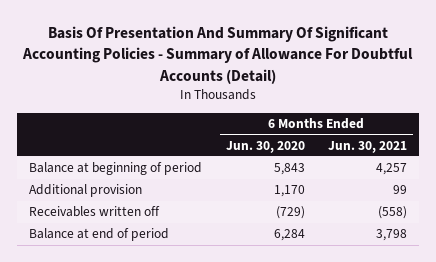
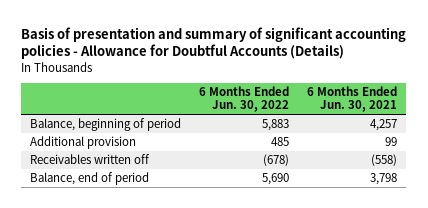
- Basis Of Presentation And Summary Of Significant Accounting Policies - Summary of Allowance For Doubtful Accounts (Detail)
+ Basis of presentation and summary of significant accounting policies - Allowance for Doubtful Accounts (Details)
- | 6 Months Ended Jun. 30, 2020 | 6 Months Ended Jun. 30, 2021
+ | 6 Months Ended Jun. 30, 2022 | 6 Months Ended Jun. 30, 2021
- Balance at beginning of period | 5,843 | 4,257
+ Balance, beginning of period | 5,883 | 4,257
- Balance at end of period | 6,284 | 3,798
+ Balance, end of period | 5,690 | 3,798

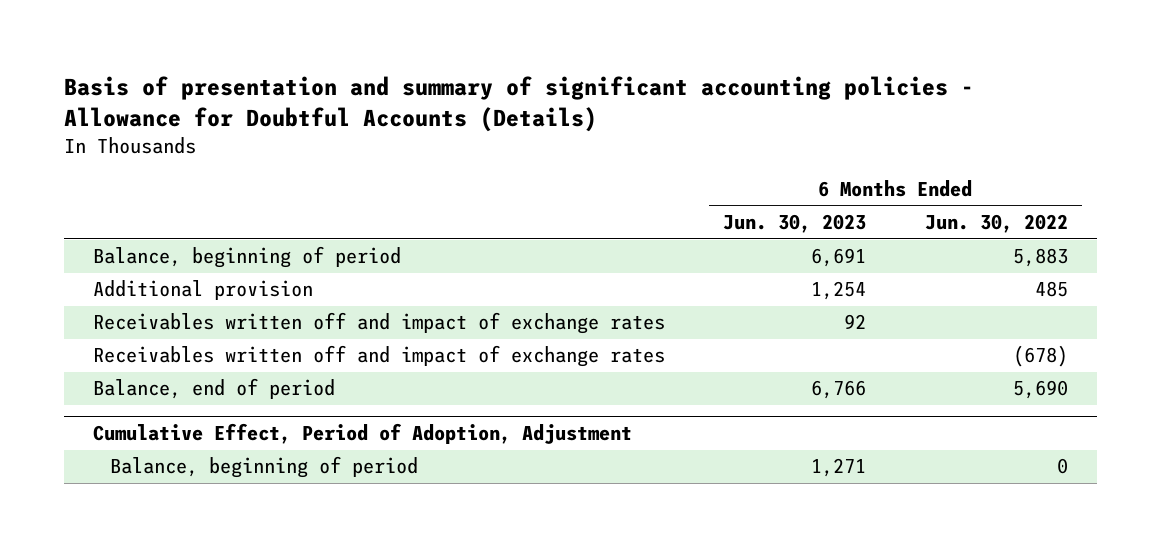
- | 6 Months Ended Jun. 30, 2022 | 6 Months Ended Jun. 30, 2021
+ | 6 Months Ended Jun. 30, 2023 | 6 Months Ended Jun. 30, 2022
- Receivables written off | (678) | (558)
+ Receivables written off and impact of exchange rates | 92 |
+ Receivables written off and impact of exchange rates | | (678)
+ Cumulative Effect, Period of Adoption, Adjustment
+ Balance, beginning of period | 1,271 | 0

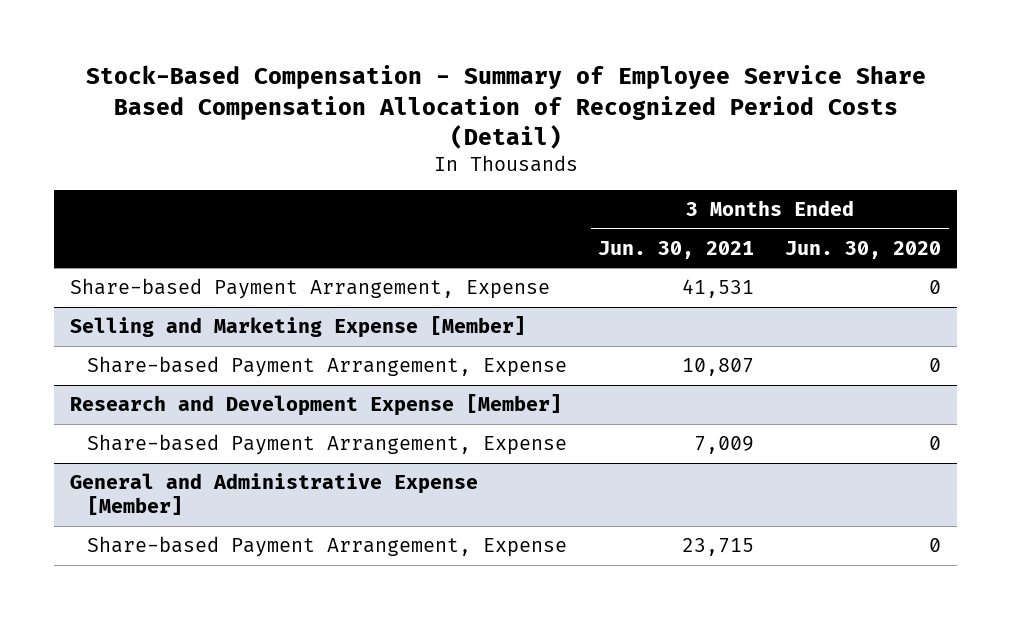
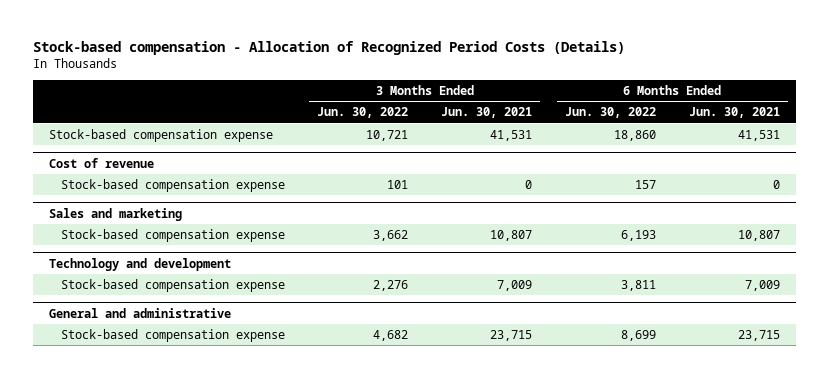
- Stock-Based Compensation - Summary of Employee Service Share Based Compensation Allocation of Recognized Period Costs (Detail)
+ Stock-based compensation - Allocation of Recognized Period Costs (Details)
- | 3 Months Ended Jun. 30, 2021 | 3 Months Ended Jun. 30, 2020
+ | 3 Months Ended Jun. 30, 2022 | 3 Months Ended Jun. 30, 2021 | 6 Months Ended Jun. 30, 2022 | 6 Months Ended Jun. 30, 2021
- Share-based Payment Arrangement, Expense | 41,531 | 0
- Selling and Marketing Expense [Member]
- Share-based Payment Arrangement, Expense | 10,807 | 0
- Research and Development Expense [Member]
- Share-based Payment Arrangement, Expense | 7,009 | 0
- General and Administrative Expense [Member]
- Share-based Payment Arrangement, Expense | 23,715 | 0
+ Stock-based compensation expense | 10,721 | 41,531 | 18,860 | 41,531
+ Cost of revenue
+ Stock-based compensation expense | 101 | 0 | 157 | 0
+ Sales and marketing
+ Stock-based compensation expense | 3,662 | 10,807 | 6,193 | 10,807
+ Technology and development
+ Stock-based compensation expense | 2,276 | 7,009 | 3,811 | 7,009
+ General and administrative
+ Stock-based compensation expense | 4,682 | 23,715 | 8,699 | 23,715

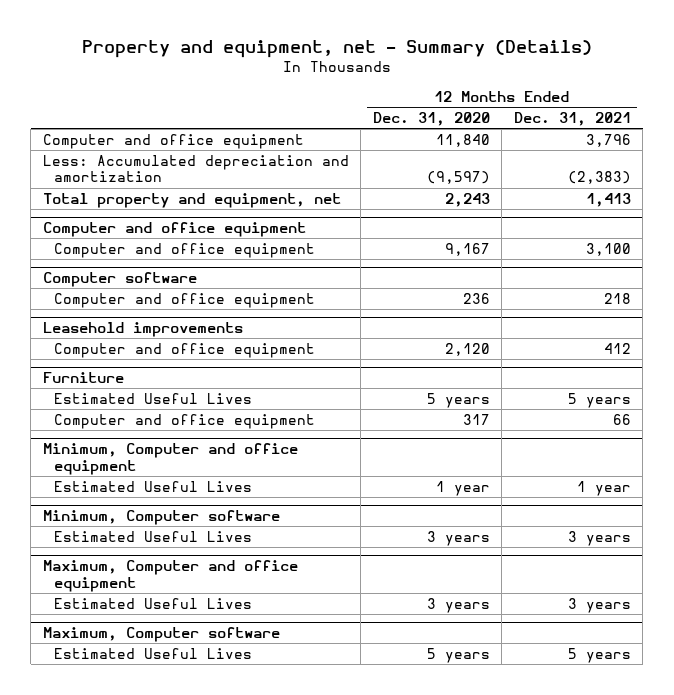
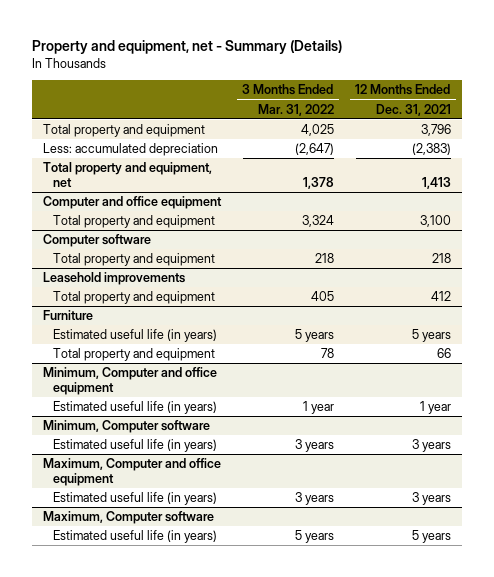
- | 12 Months Ended Dec. 31, 2020 | 12 Months Ended Dec. 31, 2021
+ | 3 Months Ended Mar. 31, 2022 | 12 Months Ended Dec. 31, 2021
- Computer and office equipment | 11,840 | 3,796
- Less: Accumulated depreciation and amortization | (9,597) | (2,383)
+ Total property and equipment | 4,025 | 3,796
+ Less: accumulated depreciation | (2,647) | (2,383)
@ Computer and office equipment
- Computer and office equipment | 9,167 | 3,100
+ Total property and equipment | 3,324 | 3,100
@ Computer software
- Computer and office equipment | 236 | 218
+ Total property and equipment | 218 | 218
@ Leasehold improvements
- Computer and office equipment | 2,120 | 412
+ Total property and equipment | 405 | 412
@ Furniture
- Estimated Useful Lives | 5 years | 5 years
- Computer and office equipment | 317 | 66
+ Estimated useful life (in years) | 5 years | 5 years
+ Total property and equipment | 78 | 66
@ Minimum, Computer and office equipment
- Estimated Useful Lives | 1 year | 1 year
+ Estimated useful life (in years) | 1 year | 1 year
@ Minimum, Computer software
- Estimated Useful Lives | 3 years | 3 years
+ Estimated useful life (in years) | 3 years | 3 years
@ Maximum, Computer and office equipment
- Estimated Useful Lives | 3 years | 3 years
+ Estimated useful life (in years) | 3 years | 3 years
@ Maximum, Computer software
- Estimated Useful Lives | 5 years | 5 years
+ Estimated useful life (in years) | 5 years | 5 years

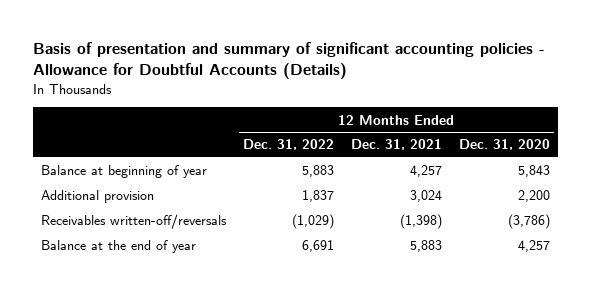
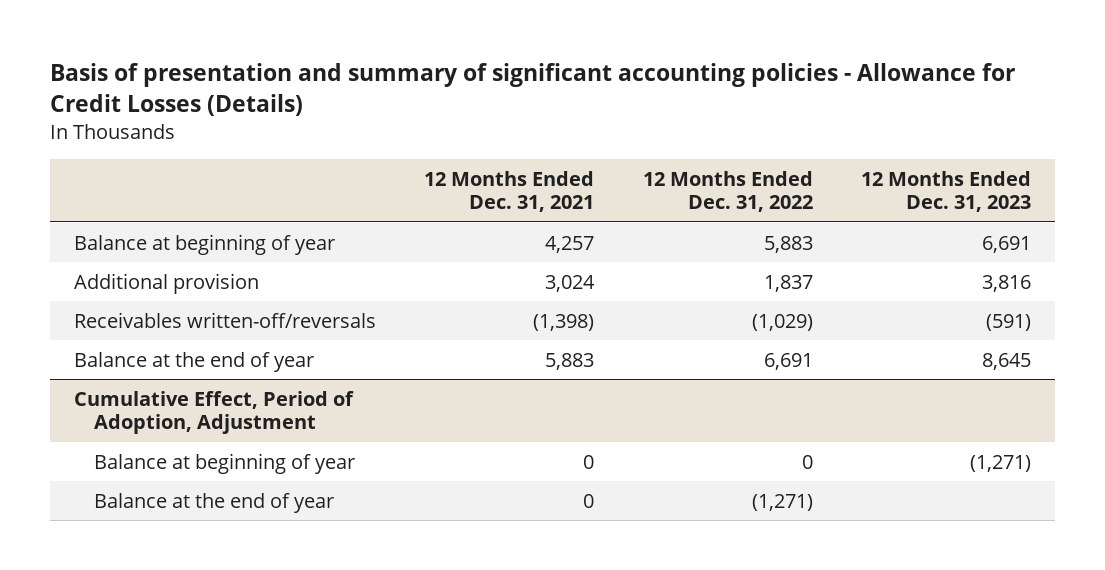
- Basis of presentation and summary of significant accounting policies - Allowance for Doubtful Accounts (Details)
+ Basis of presentation and summary of significant accounting policies - Allowance for Credit Losses (Details)
- | 12 Months Ended Dec. 31, 2022 | 12 Months Ended Dec. 31, 2021 | 12 Months Ended Dec. 31, 2020
+ | 12 Months Ended Dec. 31, 2021 | 12 Months Ended Dec. 31, 2022 | 12 Months Ended Dec. 31, 2023
+ Cumulative Effect, Period of Adoption, Adjustment
+ Balance at beginning of year | 0 | 0 | (1,271)
+ Balance at the end of year | 0 | (1,271) |

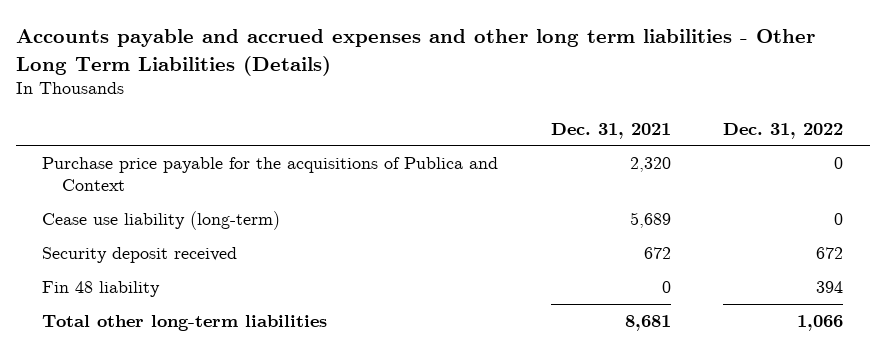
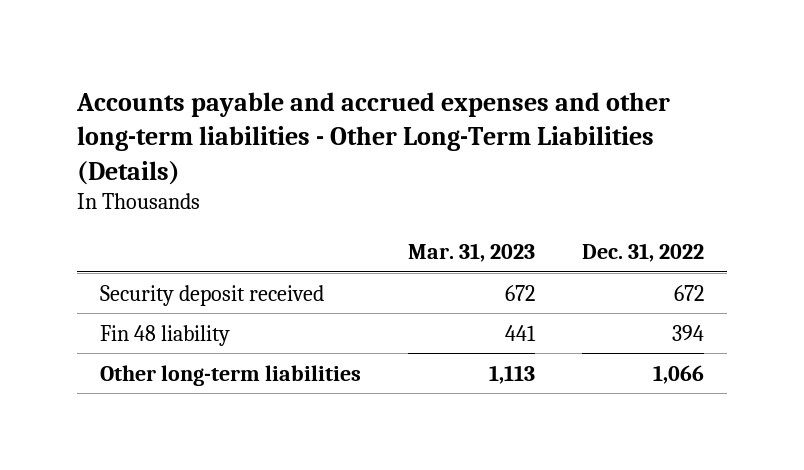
- Accounts payable and accrued expenses and other long term liabilities - Other Long Term Liabilities (Details)
+ Accounts payable and accrued expenses and other long-term liabilities - Other Long-Term Liabilities (Details)
- | Dec. 31, 2021 | Dec. 31, 2022
+ | Mar. 31, 2023 | Dec. 31, 2022
- Purchase price payable for the acquisitions of Publica and Context | 2,320 | 0
- Cease use liability (long-term) | 5,689 | 0
- Total other long-term liabilities | 8,681 | 1,066
+ Other long-term liabilities | 1,113 | 1,066

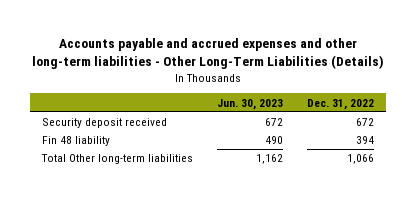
- | Mar. 31, 2023 | Dec. 31, 2022
+ | Jun. 30, 2023 | Dec. 31, 2022
- Other long-term liabilities | 1,113 | 1,066
+ Total Other long-term liabilities | 1,162 | 1,066

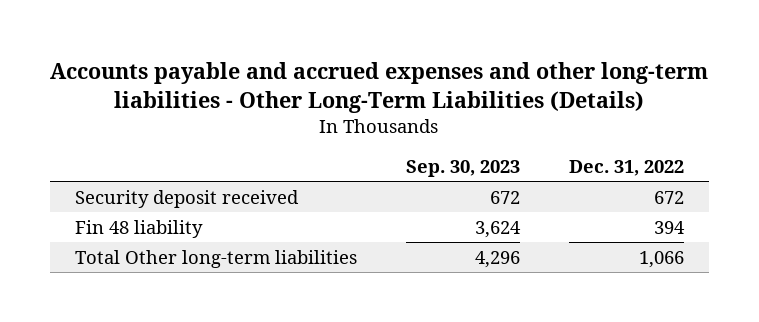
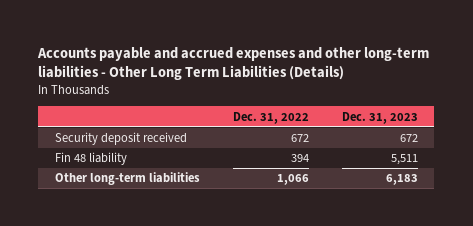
- Accounts payable and accrued expenses and other long-term liabilities - Other Long-Term Liabilities (Details)
+ Accounts payable and accrued expenses and other long-term liabilities - Other Long Term Liabilities (Details)
- | Sep. 30, 2023 | Dec. 31, 2022
+ | Dec. 31, 2022 | Dec. 31, 2023
- Total Other long-term liabilities | 4,296 | 1,066
+ Other long-term liabilities | 1,066 | 6,183

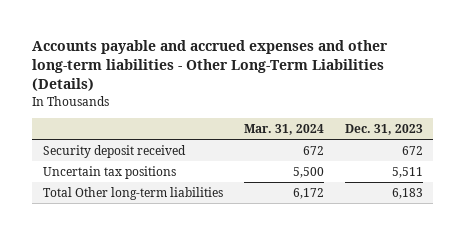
- Accounts payable and accrued expenses and other long-term liabilities - Other Long Term Liabilities (Details)
+ Accounts payable and accrued expenses and other long-term liabilities - Other Long-Term Liabilities (Details)
- | Dec. 31, 2022 | Dec. 31, 2023
+ | Mar. 31, 2024 | Dec. 31, 2023
- Fin 48 liability | 394 | 5,511
- Other long-term liabilities | 1,066 | 6,183
+ Uncertain tax positions | 5,500 | 5,511
+ Total Other long-term liabilities | 6,172 | 6,183

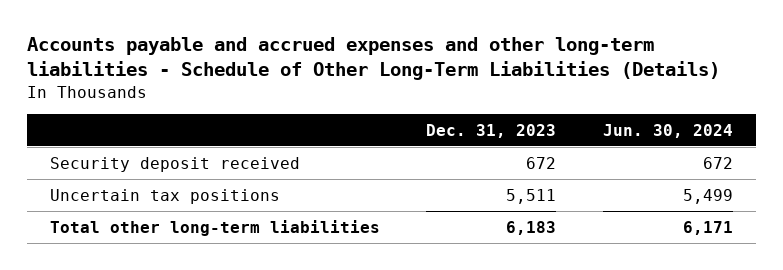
- Accounts payable and accrued expenses and other long-term liabilities - Other Long-Term Liabilities (Details)
+ Accounts payable and accrued expenses and other long-term liabilities - Schedule of Other Long-Term Liabilities (Details)
- | Mar. 31, 2024 | Dec. 31, 2023
+ | Dec. 31, 2023 | Jun. 30, 2024
- Total Other long-term liabilities | 6,172 | 6,183
+ Total other long-term liabilities | 6,183 | 6,171

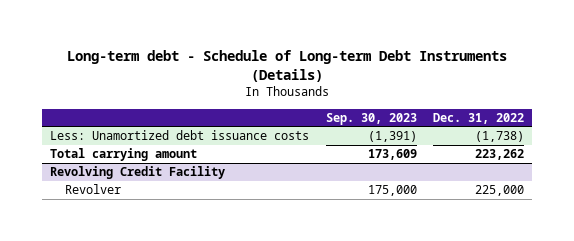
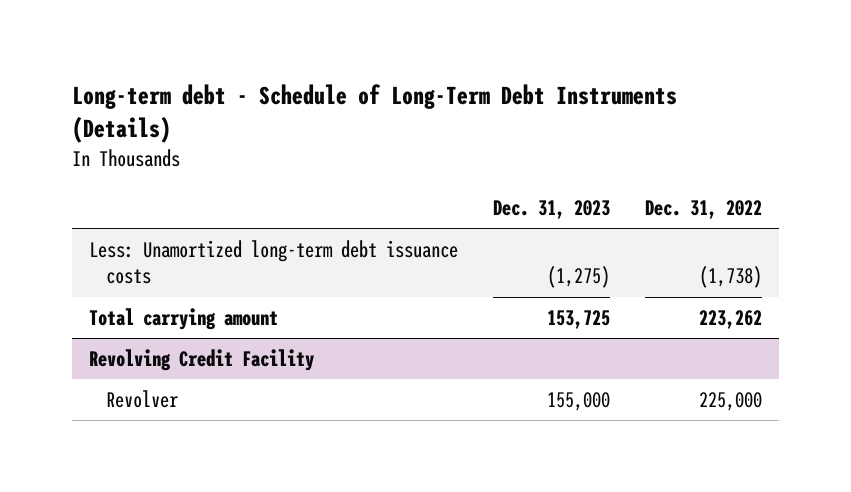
- Long-term debt - Schedule of Long-term Debt Instruments (Details)
+ Long-term debt - Schedule of Long-Term Debt Instruments (Details)
- | Sep. 30, 2023 | Dec. 31, 2022
+ | Dec. 31, 2023 | Dec. 31, 2022
- Less: Unamortized debt issuance costs | (1,391) | (1,738)
+ Less: Unamortized long-term debt issuance costs | (1,275) | (1,738)

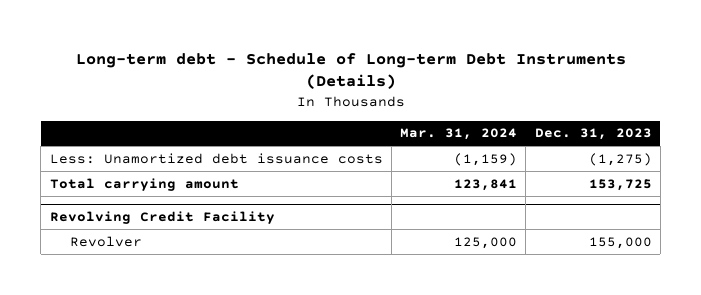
- Long-term debt - Schedule of Long-Term Debt Instruments (Details)
+ Long-term debt - Schedule of Long-term Debt Instruments (Details)
- | Dec. 31, 2023 | Dec. 31, 2022
+ | Mar. 31, 2024 | Dec. 31, 2023
- Less: Unamortized long-term debt issuance costs | (1,275) | (1,738)
+ Less: Unamortized debt issuance costs | (1,159) | (1,275)

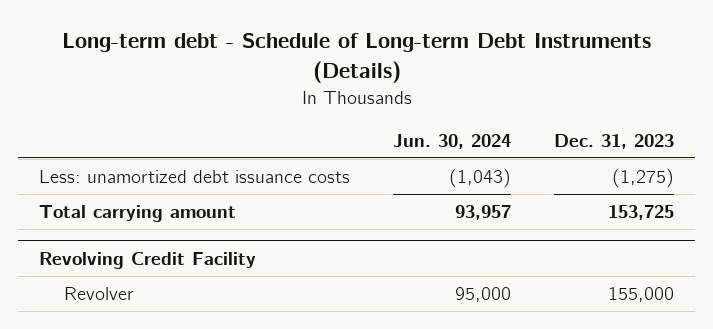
- | Mar. 31, 2024 | Dec. 31, 2023
+ | Jun. 30, 2024 | Dec. 31, 2023
- Less: Unamortized debt issuance costs | (1,159) | (1,275)
+ Less: unamortized debt issuance costs | (1,043) | (1,275)

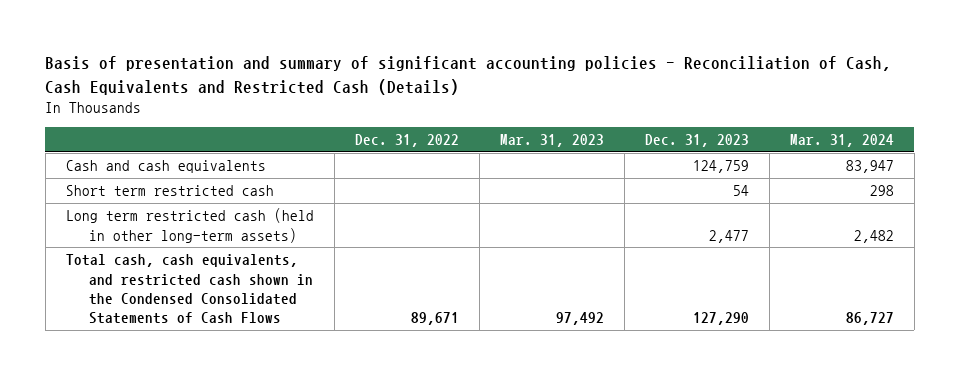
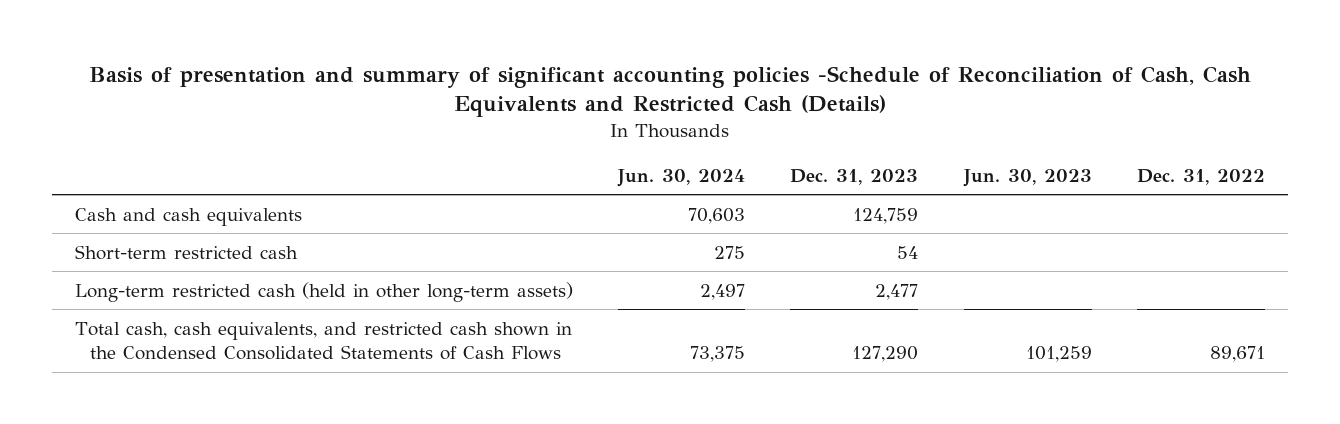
- Basis of presentation and summary of significant accounting policies - Reconciliation of Cash, Cash Equivalents and Restricted Cash (Details)
+ Basis of presentation and summary of significant accounting policies -Schedule of Reconciliation of Cash, Cash Equivalents and Restricted Cash (Details)
- | Dec. 31, 2022 | Mar. 31, 2023 | Dec. 31, 2023 | Mar. 31, 2024
+ | Jun. 30, 2024 | Dec. 31, 2023 | Jun. 30, 2023 | Dec. 31, 2022
- Short term restricted cash | | | 54 | 298
- Long term restricted cash (held in other long-term assets) | | | 2,477 | 2,482
+ Short-term restricted cash | 275 | 54 | |
+ Long-term restricted cash (held in other long-term assets) | 2,497 | 2,477 | |

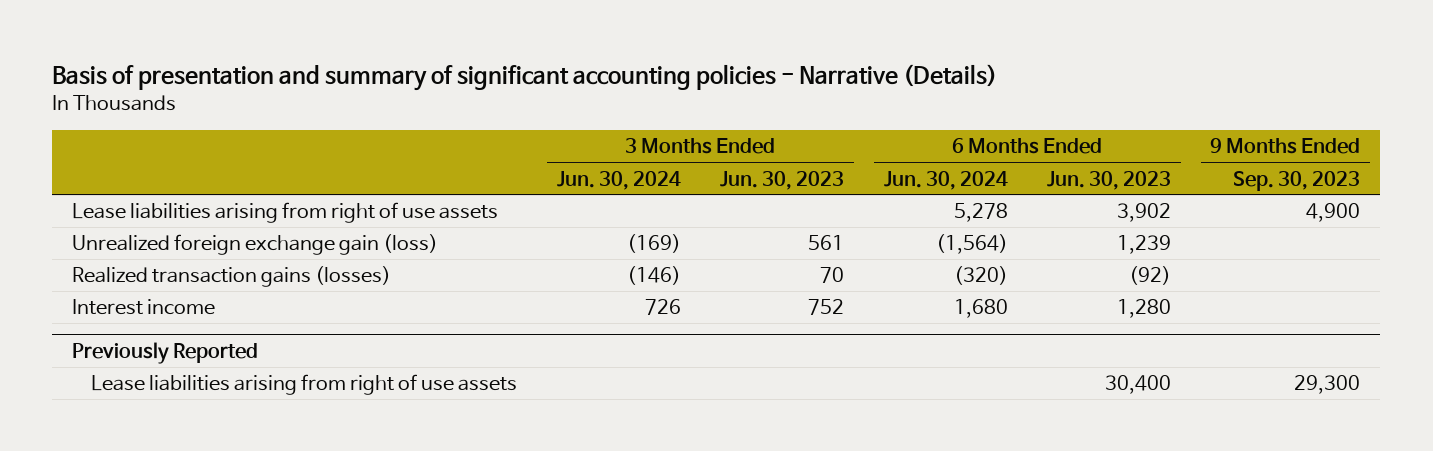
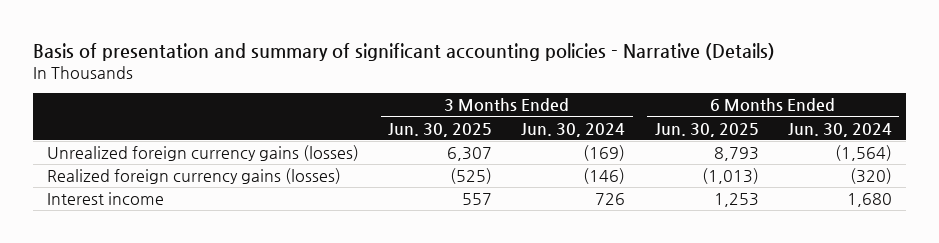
- | 3 Months Ended Jun. 30, 2024 | 3 Months Ended Jun. 30, 2023 | 6 Months Ended Jun. 30, 2024 | 6 Months Ended Jun. 30, 2023 | 9 Months Ended Sep. 30, 2023
+ | 3 Months Ended Jun. 30, 2025 | 3 Months Ended Jun. 30, 2024 | 6 Months Ended Jun. 30, 2025 | 6 Months Ended Jun. 30, 2024
- Lease liabilities arising from right of use assets | | | 5,278 | 3,902 | 4,900
- Unrealized foreign exchange gain (loss) | (169) | 561 | (1,564) | 1,239 |
- Realized transaction gains (losses) | (146) | 70 | (320) | (92) |
+ Unrealized foreign currency gains (losses) | 6,307 | (169) | 8,793 | (1,564)
+ Realized foreign currency gains (losses) | (525) | (146) | (1,013) | (320)
- Previously Reported
- Lease liabilities arising from right of use assets | | | | 30,400 | 29,300

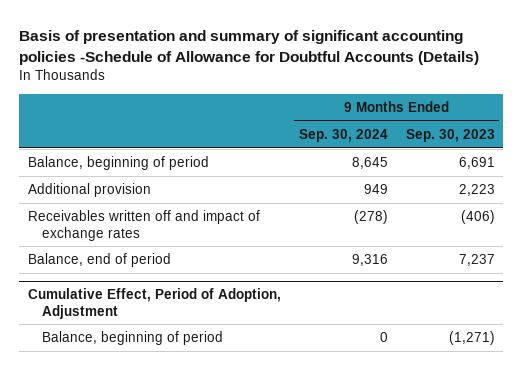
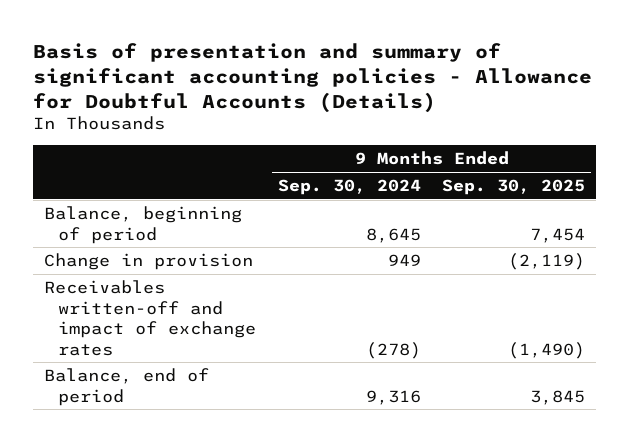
- Basis of presentation and summary of significant accounting policies -Schedule of Allowance for Doubtful Accounts (Details)
+ Basis of presentation and summary of significant accounting policies - Allowance for Doubtful Accounts (Details)
- | 9 Months Ended Sep. 30, 2024 | 9 Months Ended Sep. 30, 2023
+ | 9 Months Ended Sep. 30, 2024 | 9 Months Ended Sep. 30, 2025
- Additional provision | 949 | 2,223
- Receivables written off and impact of exchange rates | (278) | (406)
+ Change in provision | 949 | (2,119)
+ Receivables written-off and impact of exchange rates | (278) | (1,490)
- Cumulative Effect, Period of Adoption, Adjustment
- Balance, beginning of period | 0 | (1,271)

